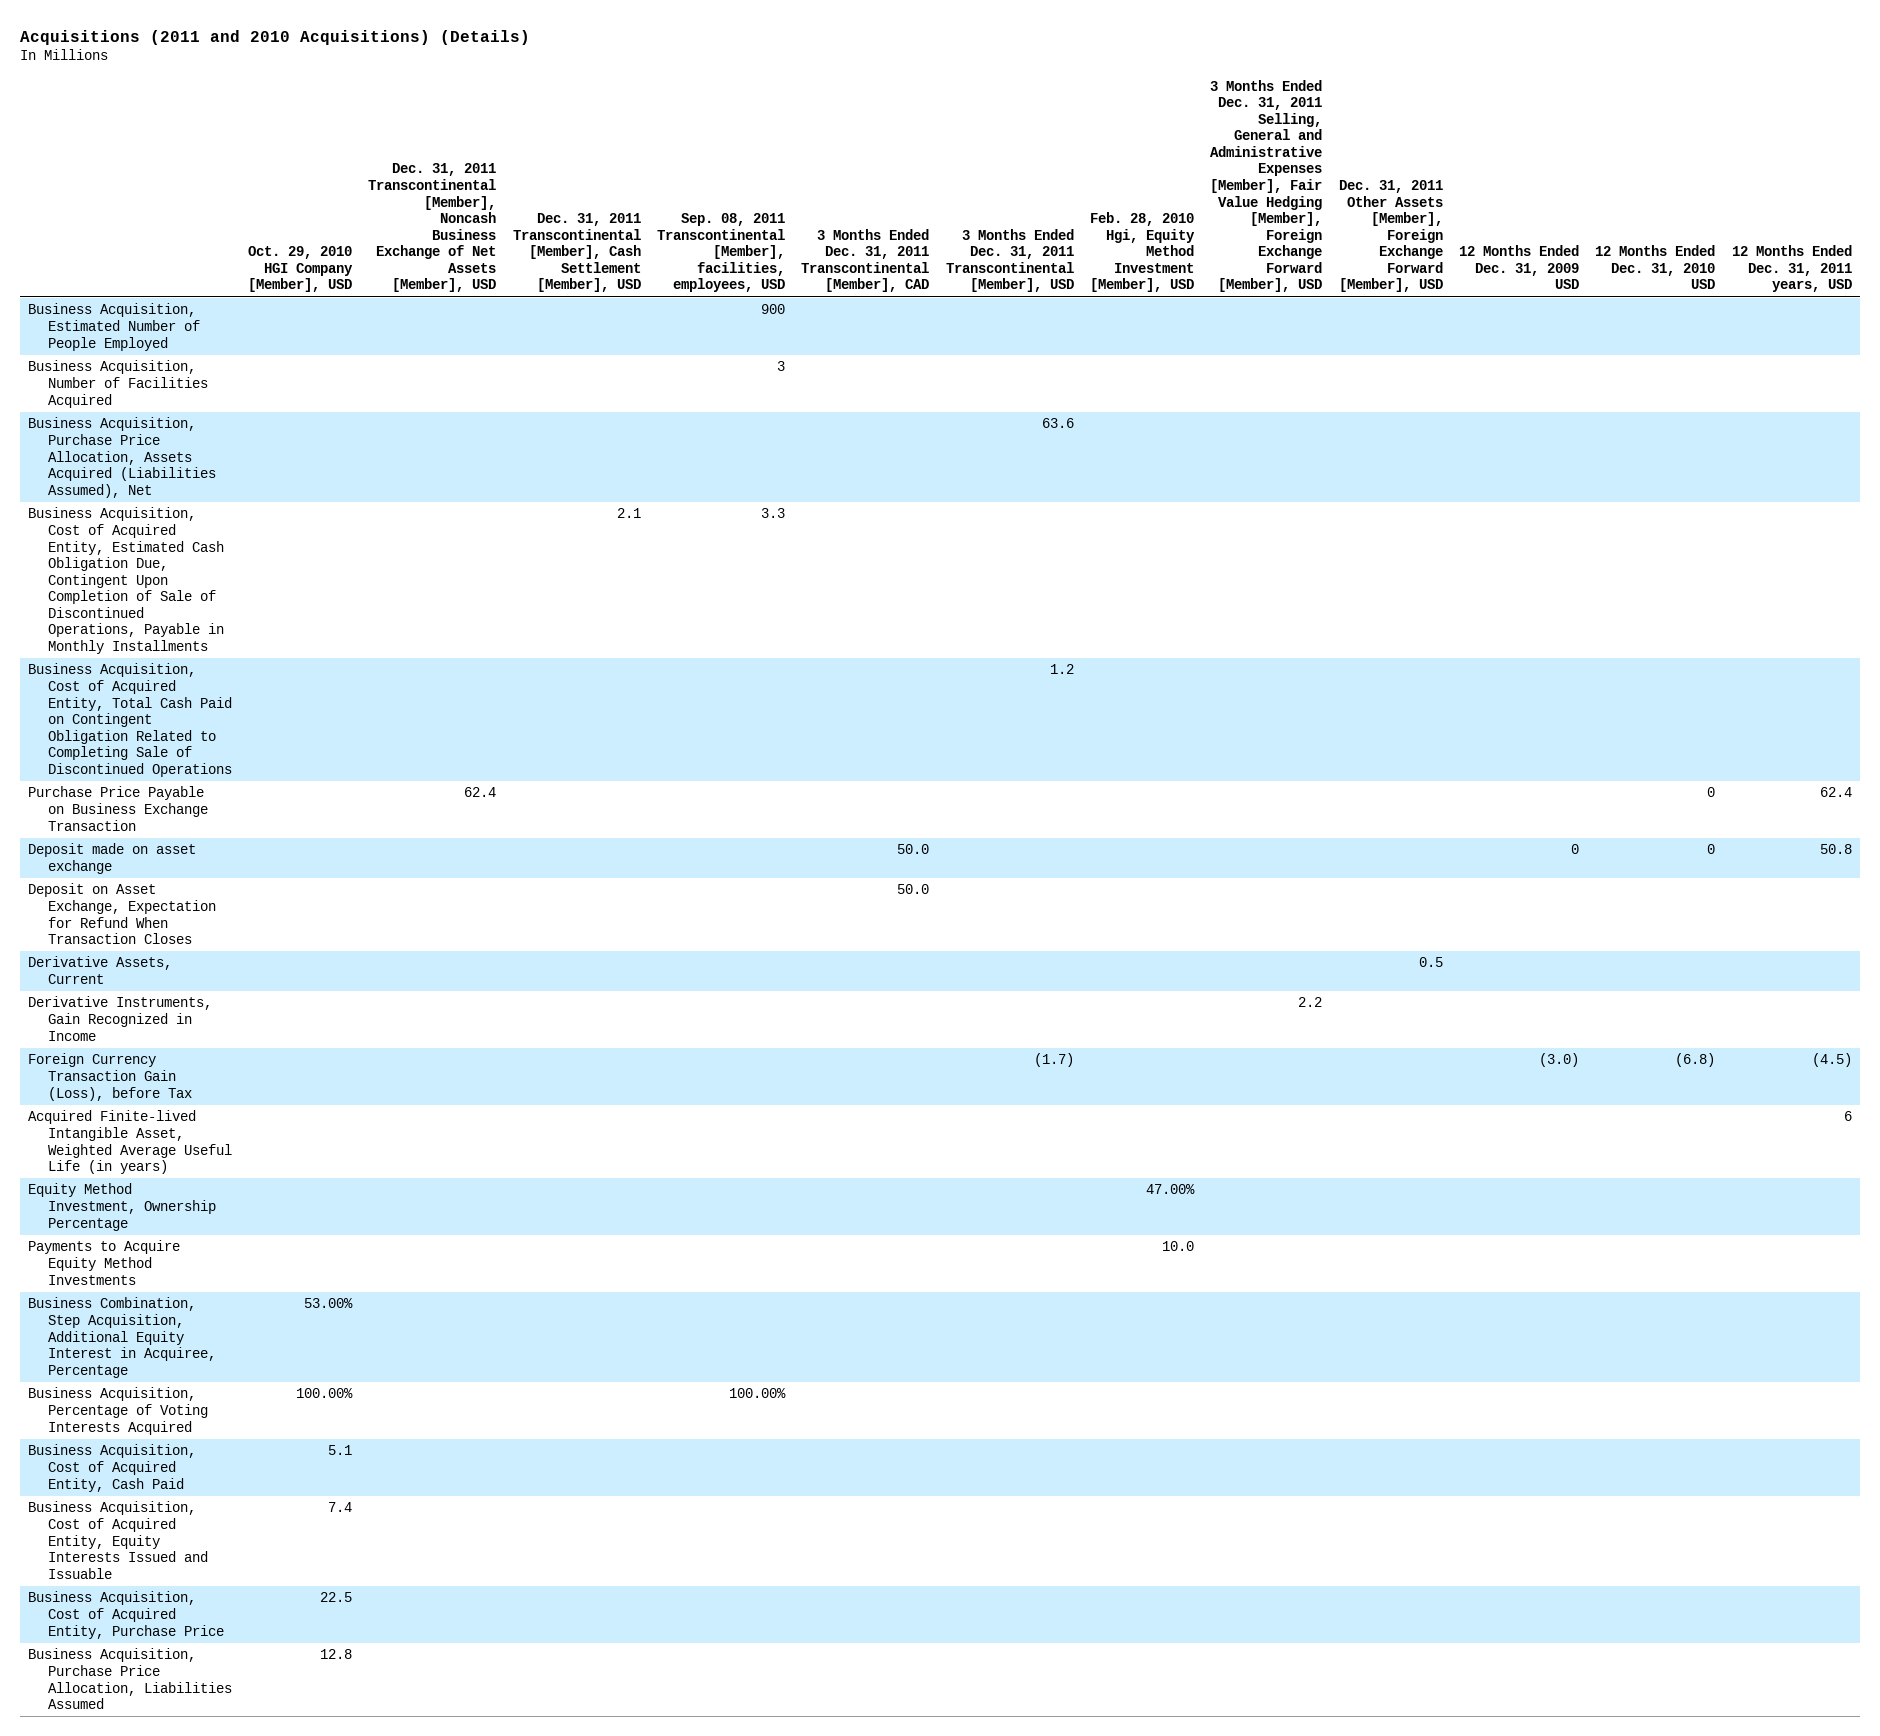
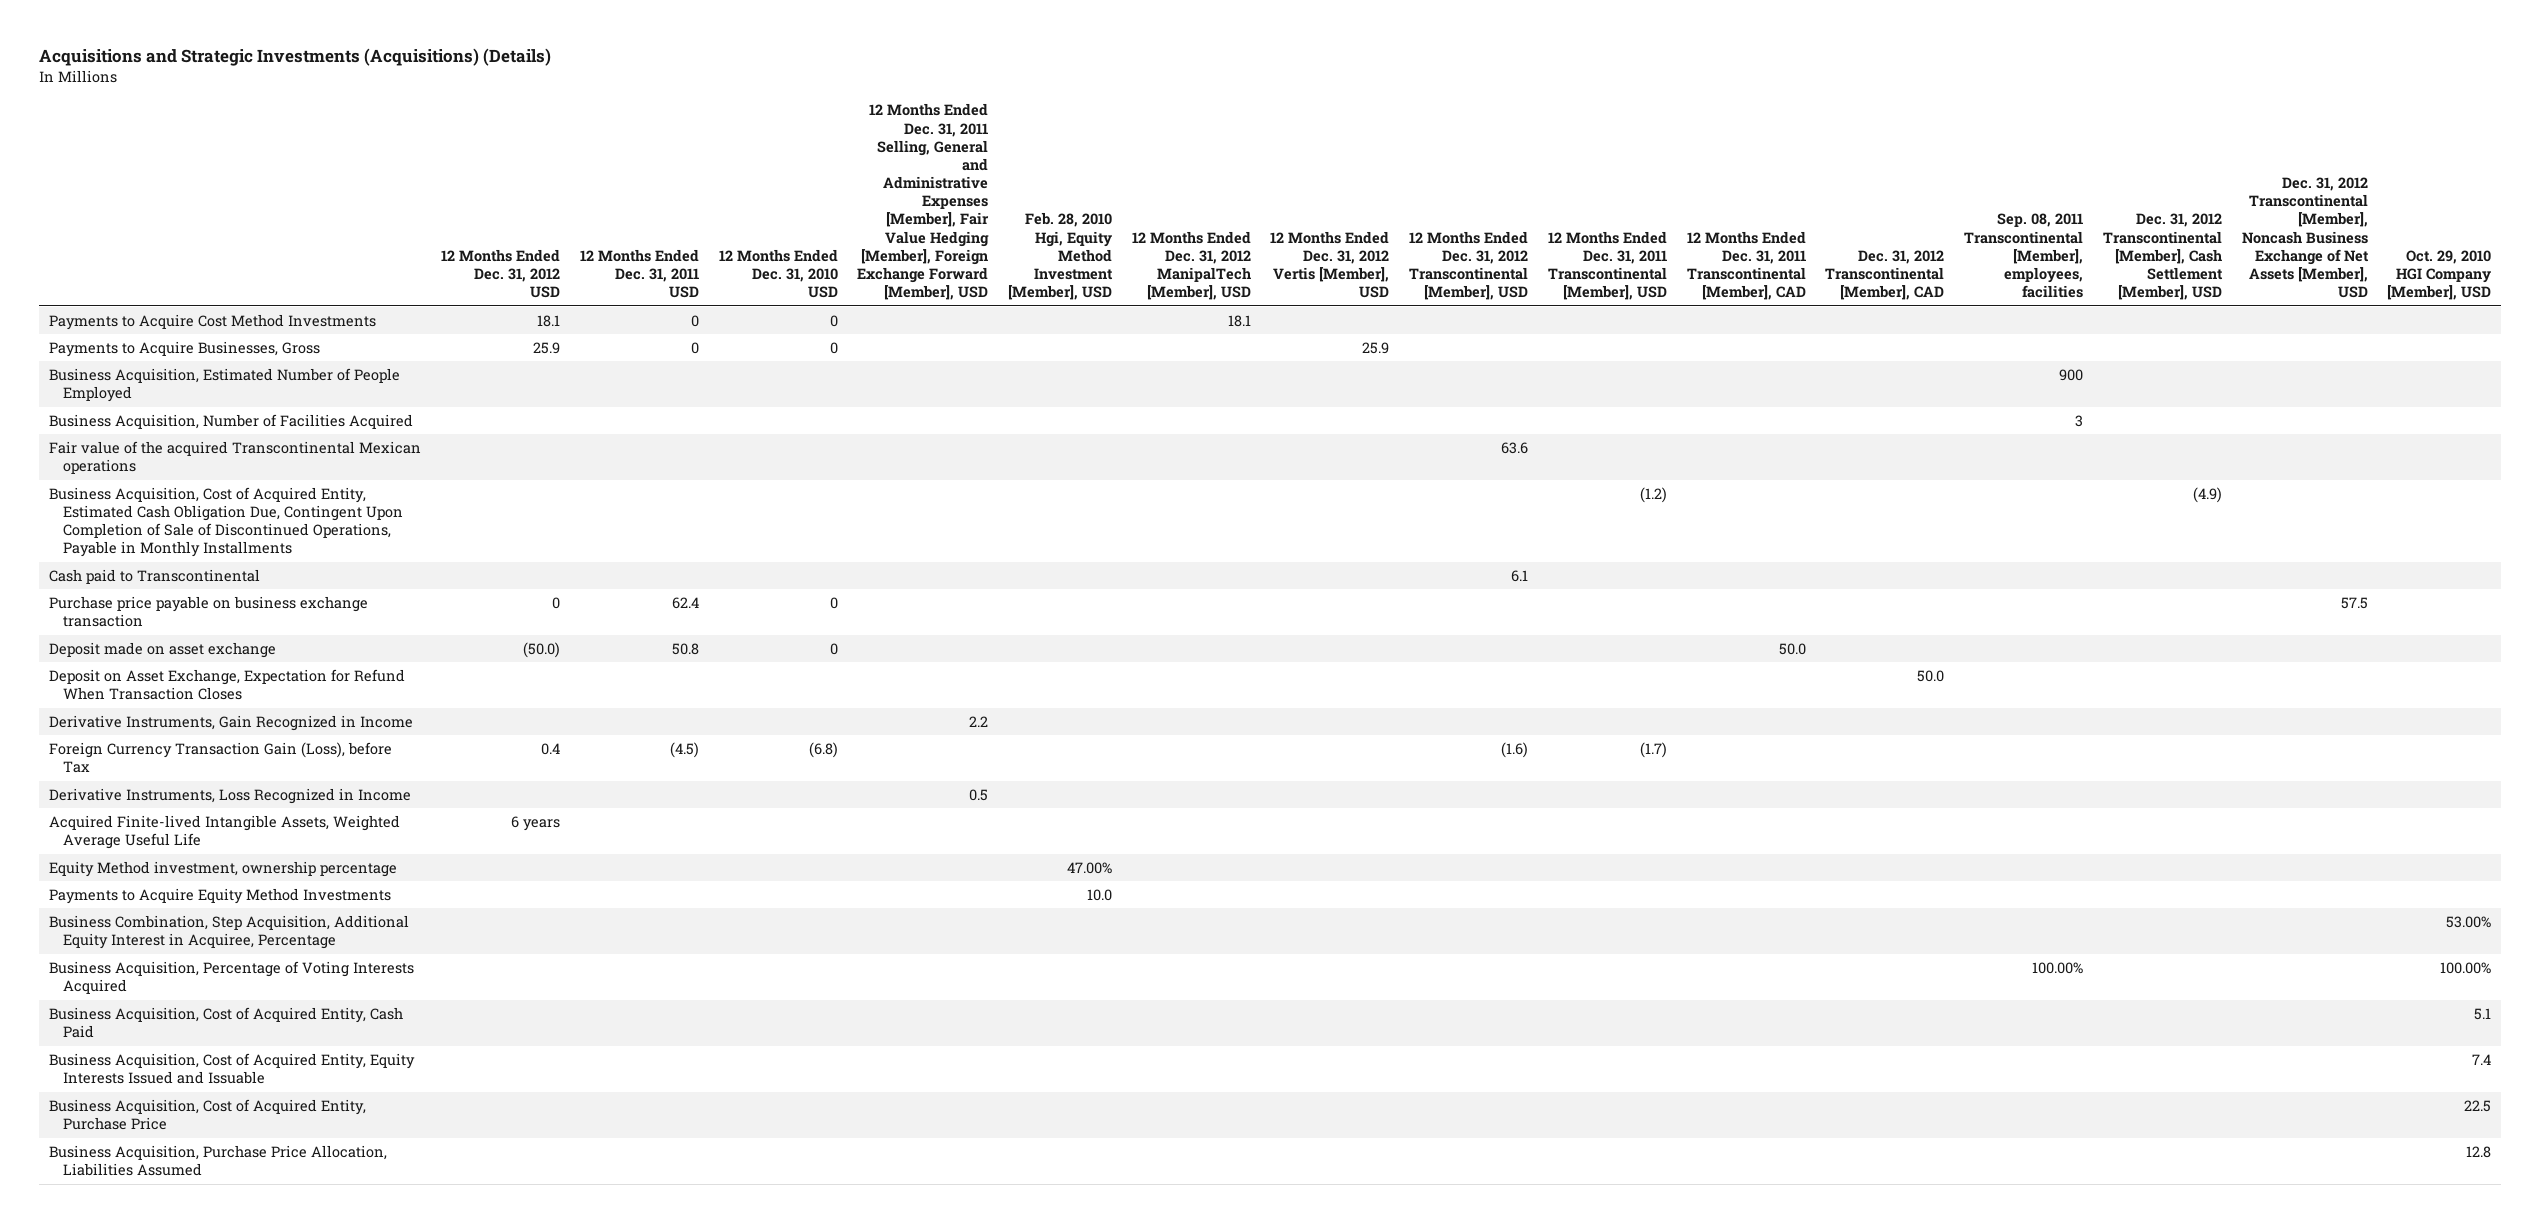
- Acquisitions (2011 and 2010 Acquisitions) (Details)
+ Acquisitions and Strategic Investments (Acquisitions) (Details)
- | Oct. 29, 2010 HGI Company [Member], USD | Dec. 31, 2011 Transcontinental [Member], Noncash Business Exchange of Net Assets [Member], USD | Dec. 31, 2011 Transcontinental [Member], Cash Settlement [Member], USD | Sep. 08, 2011 Transcontinental [Member], facilities, employees, USD | 3 Months Ended Dec. 31, 2011 Transcontinental [Member], CAD | 3 Months Ended Dec. 31, 2011 Transcontinental [Member], USD | Feb. 28, 2010 Hgi, Equity Method Investment [Member], USD | 3 Months Ended Dec. 31, 2011 Selling, General and Administrative Expenses [Member], Fair Value Hedging [Member], Foreign Exchange Forward [Member], USD | Dec. 31, 2011 Other Assets [Member], Foreign Exchange Forward [Member], USD | 12 Months Ended Dec. 31, 2009 USD | 12 Months Ended Dec. 31, 2010 USD | 12 Months Ended Dec. 31, 2011 years, USD
+ | 12 Months Ended Dec. 31, 2012 USD | 12 Months Ended Dec. 31, 2011 USD | 12 Months Ended Dec. 31, 2010 USD | 12 Months Ended Dec. 31, 2011 Selling, General and Administrative Expenses [Member], Fair Value Hedging [Member], Foreign Exchange Forward [Member], USD | Feb. 28, 2010 Hgi, Equity Method Investment [Member], USD | 12 Months Ended Dec. 31, 2012 ManipalTech [Member], USD | 12 Months Ended Dec. 31, 2012 Vertis [Member], USD | 12 Months Ended Dec. 31, 2012 Transcontinental [Member], USD | 12 Months Ended Dec. 31, 2011 Transcontinental [Member], USD | 12 Months Ended Dec. 31, 2011 Transcontinental [Member], CAD | Dec. 31, 2012 Transcontinental [Member], CAD | Sep. 08, 2011 Transcontinental [Member], employees, facilities | Dec. 31, 2012 Transcontinental [Member], Cash Settlement [Member], USD | Dec. 31, 2012 Transcontinental [Member], Noncash Business Exchange of Net Assets [Member], USD | Oct. 29, 2010 HGI Company [Member], USD
+ Payments to Acquire Cost Method Investments | 18.1 | 0 | 0 | | | 18.1 | | | | | | | | |
+ Payments to Acquire Businesses, Gross | 25.9 | 0 | 0 | | | | 25.9 | | | | | | | |
- Business Acquisition, Purchase Price Allocation, Assets Acquired (Liabilities Assumed), Net | | | | | | 63.6 | | | | | |
+ Fair value of the acquired Transcontinental Mexican operations | | | | | | | | 63.6 | | | | | | |
- Business Acquisition, Cost of Acquired Entity, Total Cash Paid on Contingent Obligation Related to Completing Sale of Discontinued Operations | | | | | | 1.2 | | | | | |
- Purchase Price Payable on Business Exchange Transaction | | 62.4 | | | | | | | | | 0 | 62.4
+ Cash paid to Transcontinental | | | | | | | | 6.1 | | | | | | |
+ Purchase price payable on business exchange transaction | 0 | 62.4 | 0 | | | | | | | | | | | 57.5 |
- Derivative Assets, Current | | | | | | | | | 0.5 | | |
- Acquired Finite-lived Intangible Asset, Weighted Average Useful Life (in years) | | | | | | | | | | | | 6
- Equity Method Investment, Ownership Percentage | | | | | | | 47.00% | | | | |
+ Derivative Instruments, Loss Recognized in Income | | | | 0.5 | | | | | | | | | | |
+ Acquired Finite-lived Intangible Assets, Weighted Average Useful Life | 6 years | | | | | | | | | | | | | |
+ Equity Method investment, ownership percentage | | | | | 47.00% | | | | | | | | | |

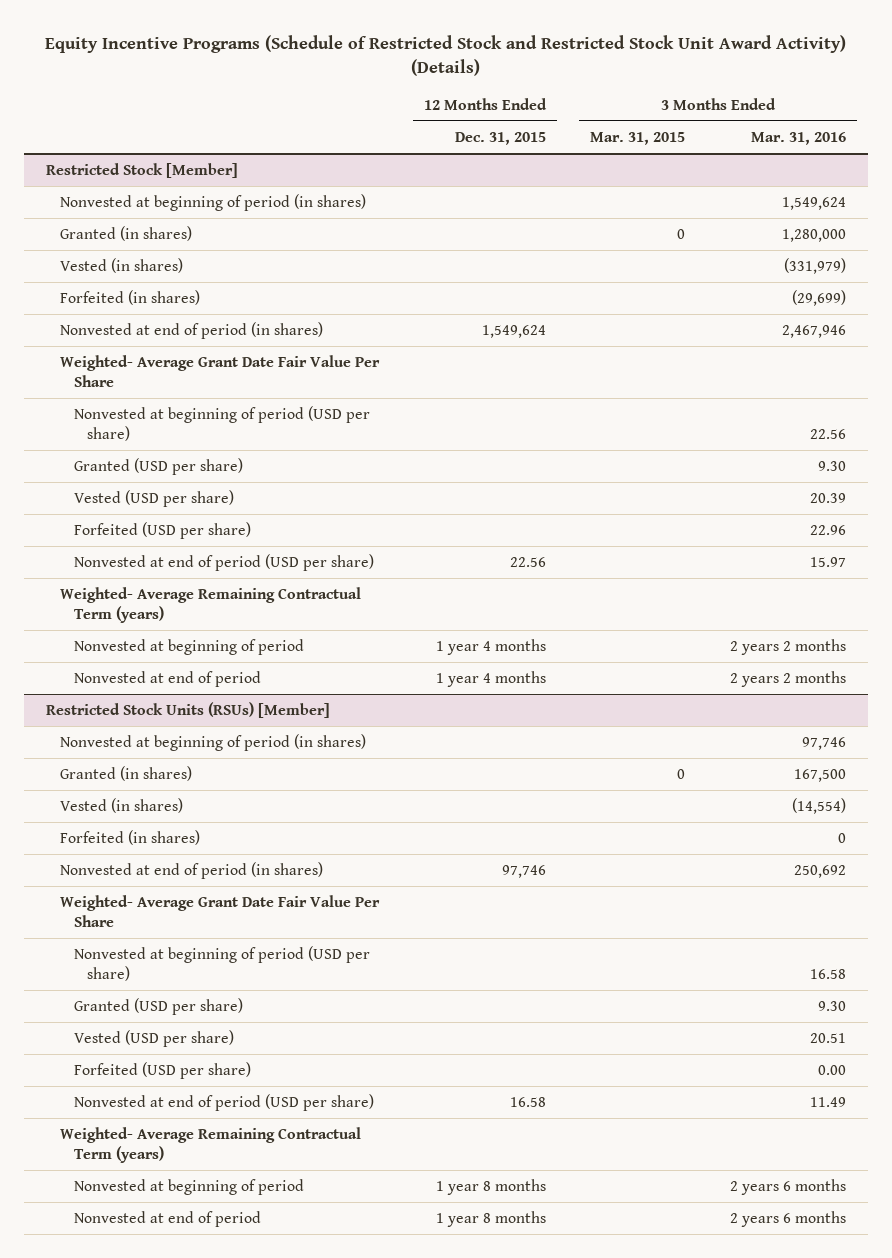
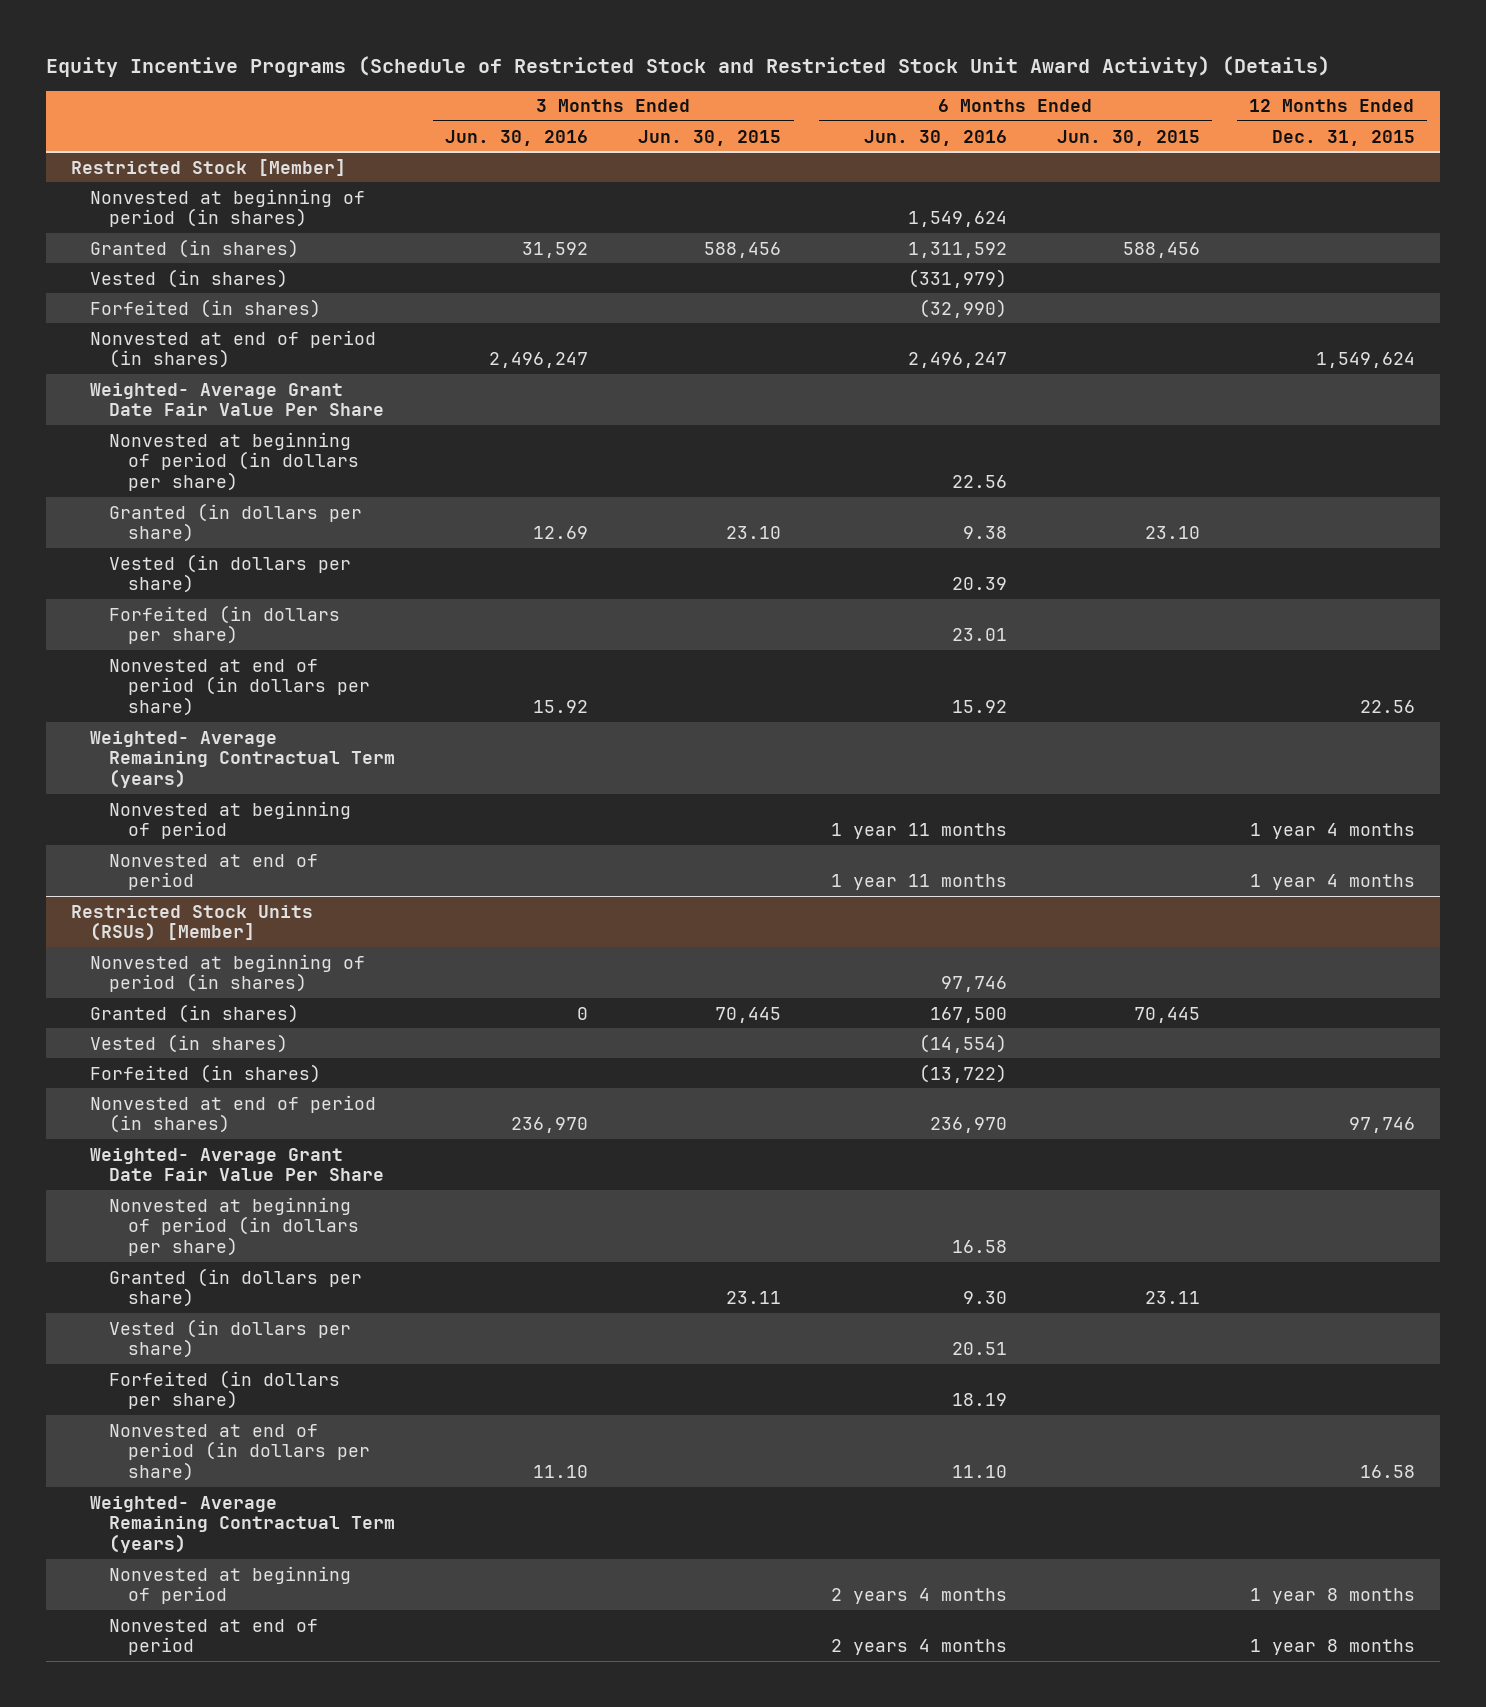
- | 12 Months Ended Dec. 31, 2015 | 3 Months Ended Mar. 31, 2015 | 3 Months Ended Mar. 31, 2016
+ | 3 Months Ended Jun. 30, 2016 | 3 Months Ended Jun. 30, 2015 | 6 Months Ended Jun. 30, 2016 | 6 Months Ended Jun. 30, 2015 | 12 Months Ended Dec. 31, 2015
@ Restricted Stock [Member]
- Nonvested at beginning of period (USD per share) | | | 22.56
- Granted (USD per share) | | | 9.30
- Vested (USD per share) | | | 20.39
- Forfeited (USD per share) | | | 22.96
- Nonvested at end of period (USD per share) | 22.56 | | 15.97
+ Nonvested at beginning of period (in dollars per share) | | | 22.56 | |
+ Granted (in dollars per share) | 12.69 | 23.10 | 9.38 | 23.10 |
+ Vested (in dollars per share) | | | 20.39 | |
+ Forfeited (in dollars per share) | | | 23.01 | |
+ Nonvested at end of period (in dollars per share) | 15.92 | | 15.92 | | 22.56
@ Restricted Stock Units (RSUs) [Member]
- Nonvested at beginning of period (USD per share) | | | 16.58
- Granted (USD per share) | | | 9.30
- Vested (USD per share) | | | 20.51
- Forfeited (USD per share) | | | 0.00
- Nonvested at end of period (USD per share) | 16.58 | | 11.49
+ Nonvested at beginning of period (in dollars per share) | | | 16.58 | |
+ Granted (in dollars per share) | | 23.11 | 9.30 | 23.11 |
+ Vested (in dollars per share) | | | 20.51 | |
+ Forfeited (in dollars per share) | | | 18.19 | |
+ Nonvested at end of period (in dollars per share) | 11.10 | | 11.10 | | 16.58

